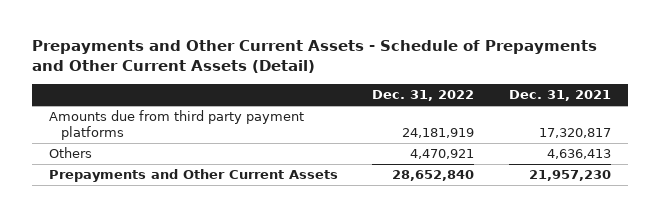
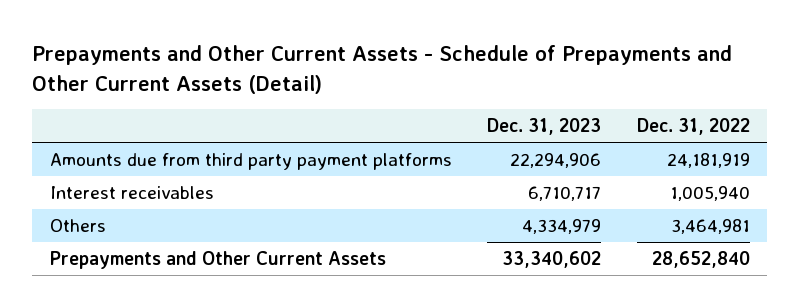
- | Dec. 31, 2022 | Dec. 31, 2021
+ | Dec. 31, 2023 | Dec. 31, 2022
- Others | 4,470,921 | 4,636,413
+ Interest receivables | 6,710,717 | 1,005,940
+ Others | 4,334,979 | 3,464,981

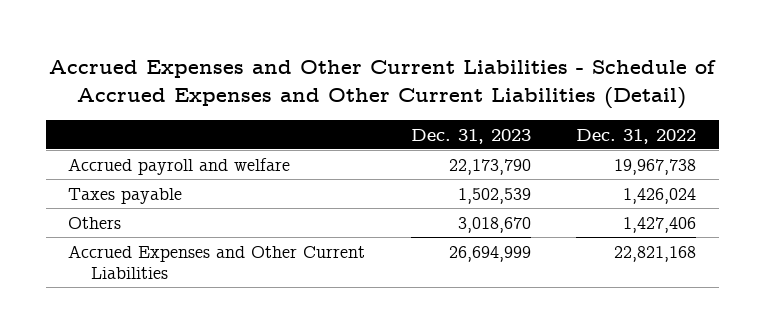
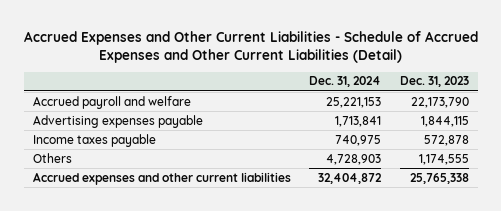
- | Dec. 31, 2023 | Dec. 31, 2022
+ | Dec. 31, 2024 | Dec. 31, 2023
- Taxes payable | 1,502,539 | 1,426,024
- Others | 3,018,670 | 1,427,406
- Accrued Expenses and Other Current Liabilities | 26,694,999 | 22,821,168
+ Advertising expenses payable | 1,713,841 | 1,844,115
+ Income taxes payable | 740,975 | 572,878
+ Others | 4,728,903 | 1,174,555
+ Accrued expenses and other current liabilities | 32,404,872 | 25,765,338

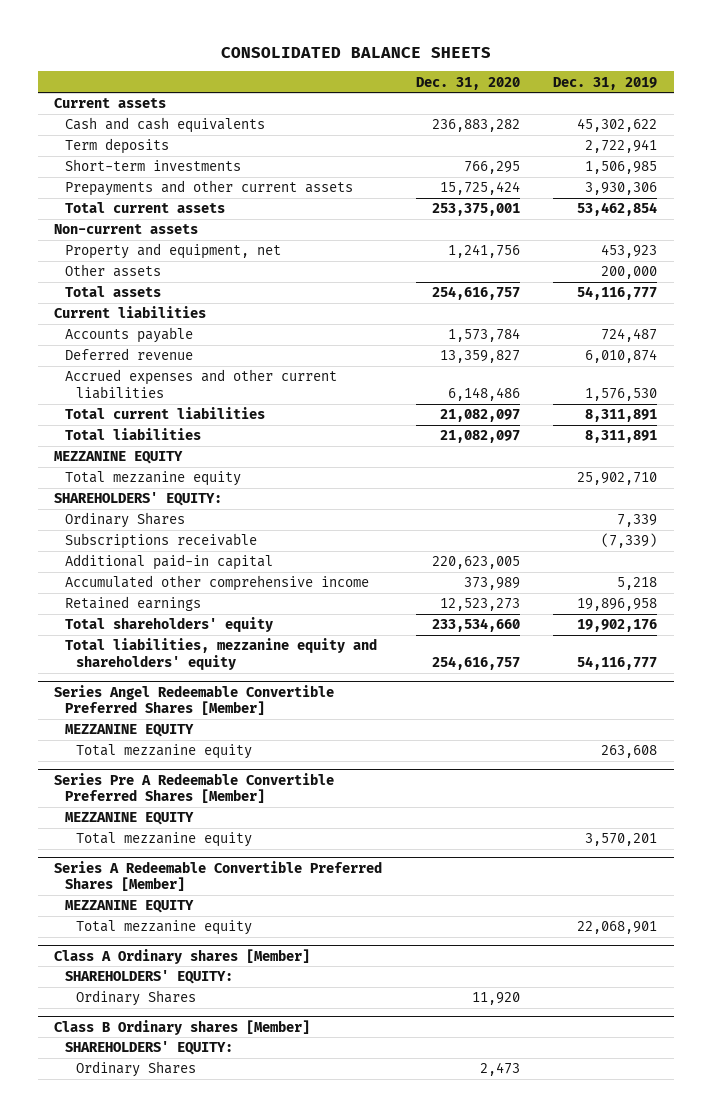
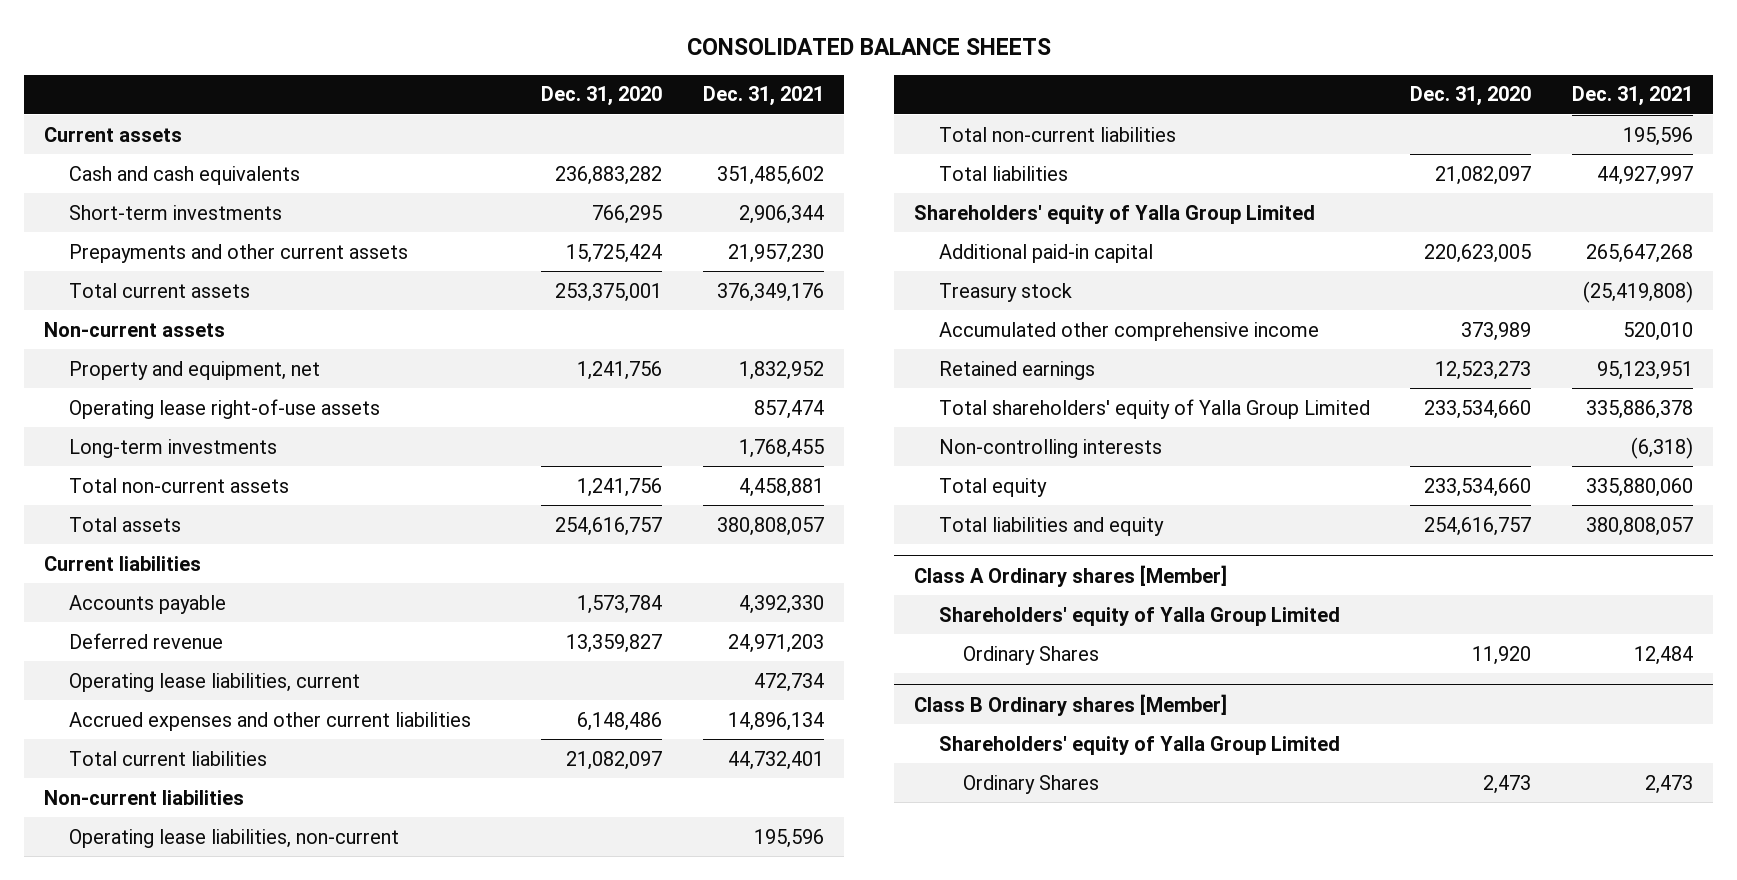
- | Dec. 31, 2020 | Dec. 31, 2019
+ | Dec. 31, 2020 | Dec. 31, 2021
- Term deposits | | 2,722,941
- Other assets | | 200,000
+ Operating lease right-of-use assets | | 857,474
+ Long-term investments | | 1,768,455
+ Total non-current assets | 1,241,756 | 4,458,881
+ Operating lease liabilities, current | | 472,734
+ Non-current liabilities
+ Operating lease liabilities, non-current | | 195,596
+ Total non-current liabilities | | 195,596
- MEZZANINE EQUITY
- Total mezzanine equity | | 25,902,710
- SHAREHOLDERS' EQUITY:
- Ordinary Shares | | 7,339
- Subscriptions receivable | | (7,339)
+ Shareholders' equity of Yalla Group Limited
+ Treasury stock | | (25,419,808)
- Total shareholders' equity | 233,534,660 | 19,902,176
- Total liabilities, mezzanine equity and shareholders' equity | 254,616,757 | 54,116,777
- Series Angel Redeemable Convertible Preferred Shares [Member]
- MEZZANINE EQUITY
- Total mezzanine equity | | 263,608
- Series Pre A Redeemable Convertible Preferred Shares [Member]
- MEZZANINE EQUITY
- Total mezzanine equity | | 3,570,201
- Series A Redeemable Convertible Preferred Shares [Member]
- MEZZANINE EQUITY
- Total mezzanine equity | | 22,068,901
+ Total shareholders' equity of Yalla Group Limited | 233,534,660 | 335,886,378
+ Non-controlling interests | | (6,318)
+ Total equity | 233,534,660 | 335,880,060
+ Total liabilities and equity | 254,616,757 | 380,808,057
@ Class A Ordinary shares [Member]
- SHAREHOLDERS' EQUITY:
+ Shareholders' equity of Yalla Group Limited
@ Class B Ordinary shares [Member]
- SHAREHOLDERS' EQUITY:
+ Shareholders' equity of Yalla Group Limited

